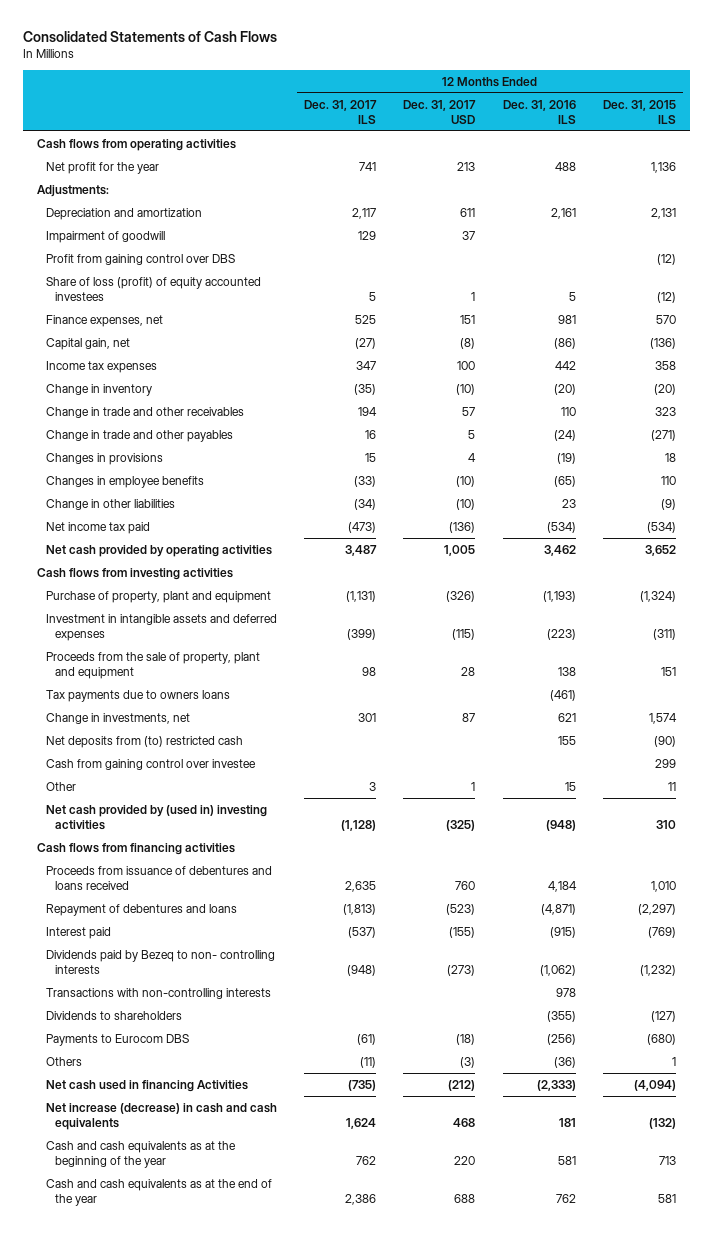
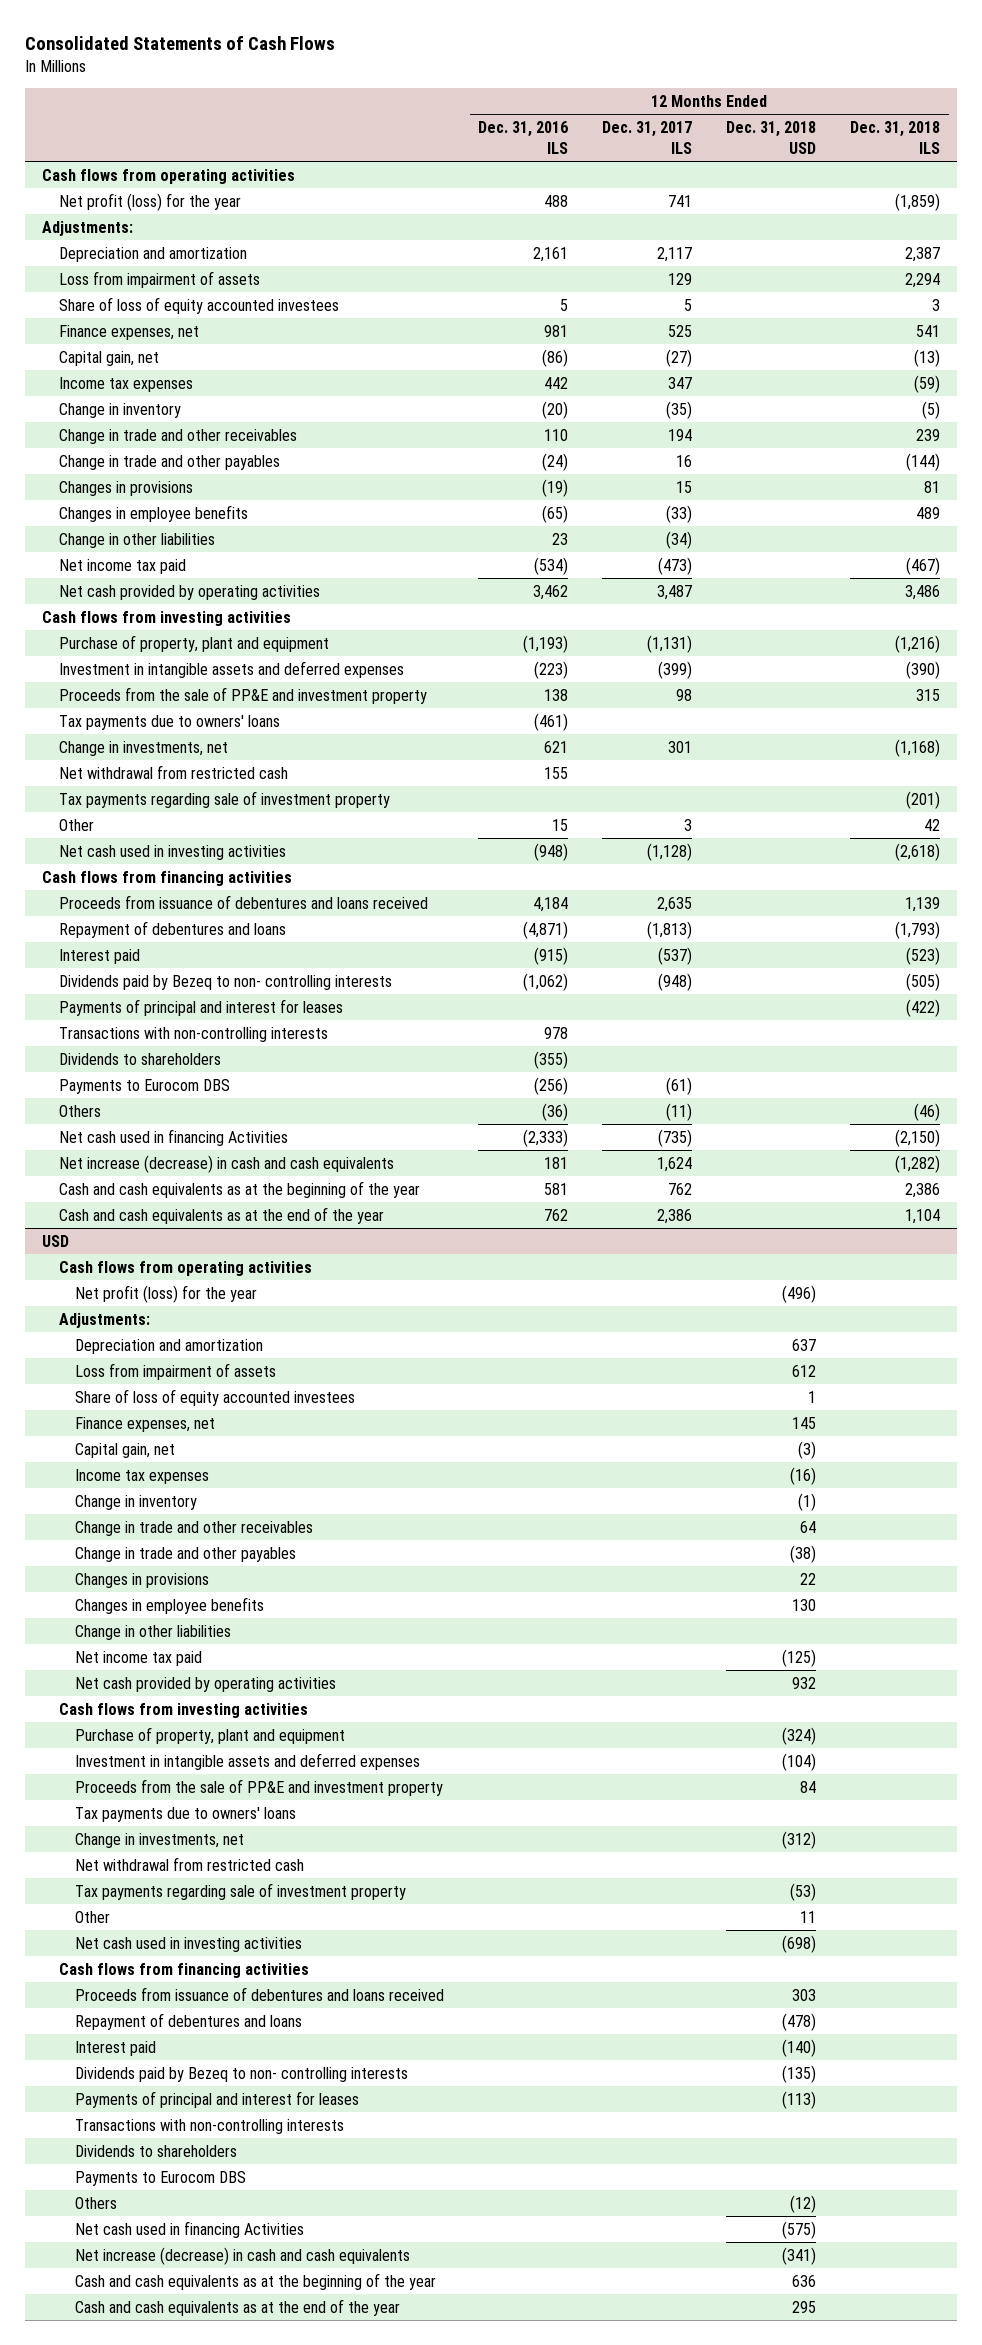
- | 12 Months Ended Dec. 31, 2017 ILS | 12 Months Ended Dec. 31, 2017 USD | 12 Months Ended Dec. 31, 2016 ILS | 12 Months Ended Dec. 31, 2015 ILS
+ | 12 Months Ended Dec. 31, 2016 ILS | 12 Months Ended Dec. 31, 2017 ILS | 12 Months Ended Dec. 31, 2018 USD | 12 Months Ended Dec. 31, 2018 ILS
- Net profit for the year | 741 | 213 | 488 | 1,136
+ Net profit (loss) for the year | 488 | 741 | | (1,859)
- Impairment of goodwill | 129 | 37 | |
- Profit from gaining control over DBS | | | | (12)
- Share of loss (profit) of equity accounted investees | 5 | 1 | 5 | (12)
+ Loss from impairment of assets | | 129 | | 2,294
+ Share of loss of equity accounted investees | 5 | 5 | | 3
- Proceeds from the sale of property, plant and equipment | 98 | 28 | 138 | 151
- Tax payments due to owners loans | | | (461) |
+ Proceeds from the sale of PP&E and investment property | 138 | 98 | | 315
+ Tax payments due to owners' loans | (461) | | |
- Net deposits from (to) restricted cash | | | 155 | (90)
- Cash from gaining control over investee | | | | 299
+ Net withdrawal from restricted cash | 155 | | |
+ Tax payments regarding sale of investment property | | | | (201)
- Net cash provided by (used in) investing activities | (1,128) | (325) | (948) | 310
+ Net cash used in investing activities | (948) | (1,128) | | (2,618)
+ Payments of principal and interest for leases | | | | (422)
+ USD
+ Cash flows from operating activities
+ Net profit (loss) for the year | | | (496) |
+ Adjustments:
+ Depreciation and amortization | | | 637 |
+ Loss from impairment of assets | | | 612 |
+ Share of loss of equity accounted investees | | | 1 |
+ Finance expenses, net | | | 145 |
+ Capital gain, net | | | (3) |
+ Income tax expenses | | | (16) |
+ Change in inventory | | | (1) |
+ Change in trade and other receivables | | | 64 |
+ Change in trade and other payables | | | (38) |
+ Changes in provisions | | | 22 |
+ Changes in employee benefits | | | 130 |
+ Change in other liabilities
+ Net income tax paid | | | (125) |
+ Net cash provided by operating activities | | | 932 |
+ Cash flows from investing activities
+ Purchase of property, plant and equipment | | | (324) |
+ Investment in intangible assets and deferred expenses | | | (104) |
+ Proceeds from the sale of PP&E and investment property | | | 84 |
+ Tax payments due to owners' loans
+ Change in investments, net | | | (312) |
+ Net withdrawal from restricted cash
+ Tax payments regarding sale of investment property | | | (53) |
+ Other | | | 11 |
+ Net cash used in investing activities | | | (698) |
+ Cash flows from financing activities
+ Proceeds from issuance of debentures and loans received | | | 303 |
+ Repayment of debentures and loans | | | (478) |
+ Interest paid | | | (140) |
+ Dividends paid by Bezeq to non- controlling interests | | | (135) |
+ Payments of principal and interest for leases | | | (113) |
+ Transactions with non-controlling interests
+ Dividends to shareholders
+ Payments to Eurocom DBS
+ Others | | | (12) |
+ Net cash used in financing Activities | | | (575) |
+ Net increase (decrease) in cash and cash equivalents | | | (341) |
+ Cash and cash equivalents as at the beginning of the year | | | 636 |
+ Cash and cash equivalents as at the end of the year | | | 295 |

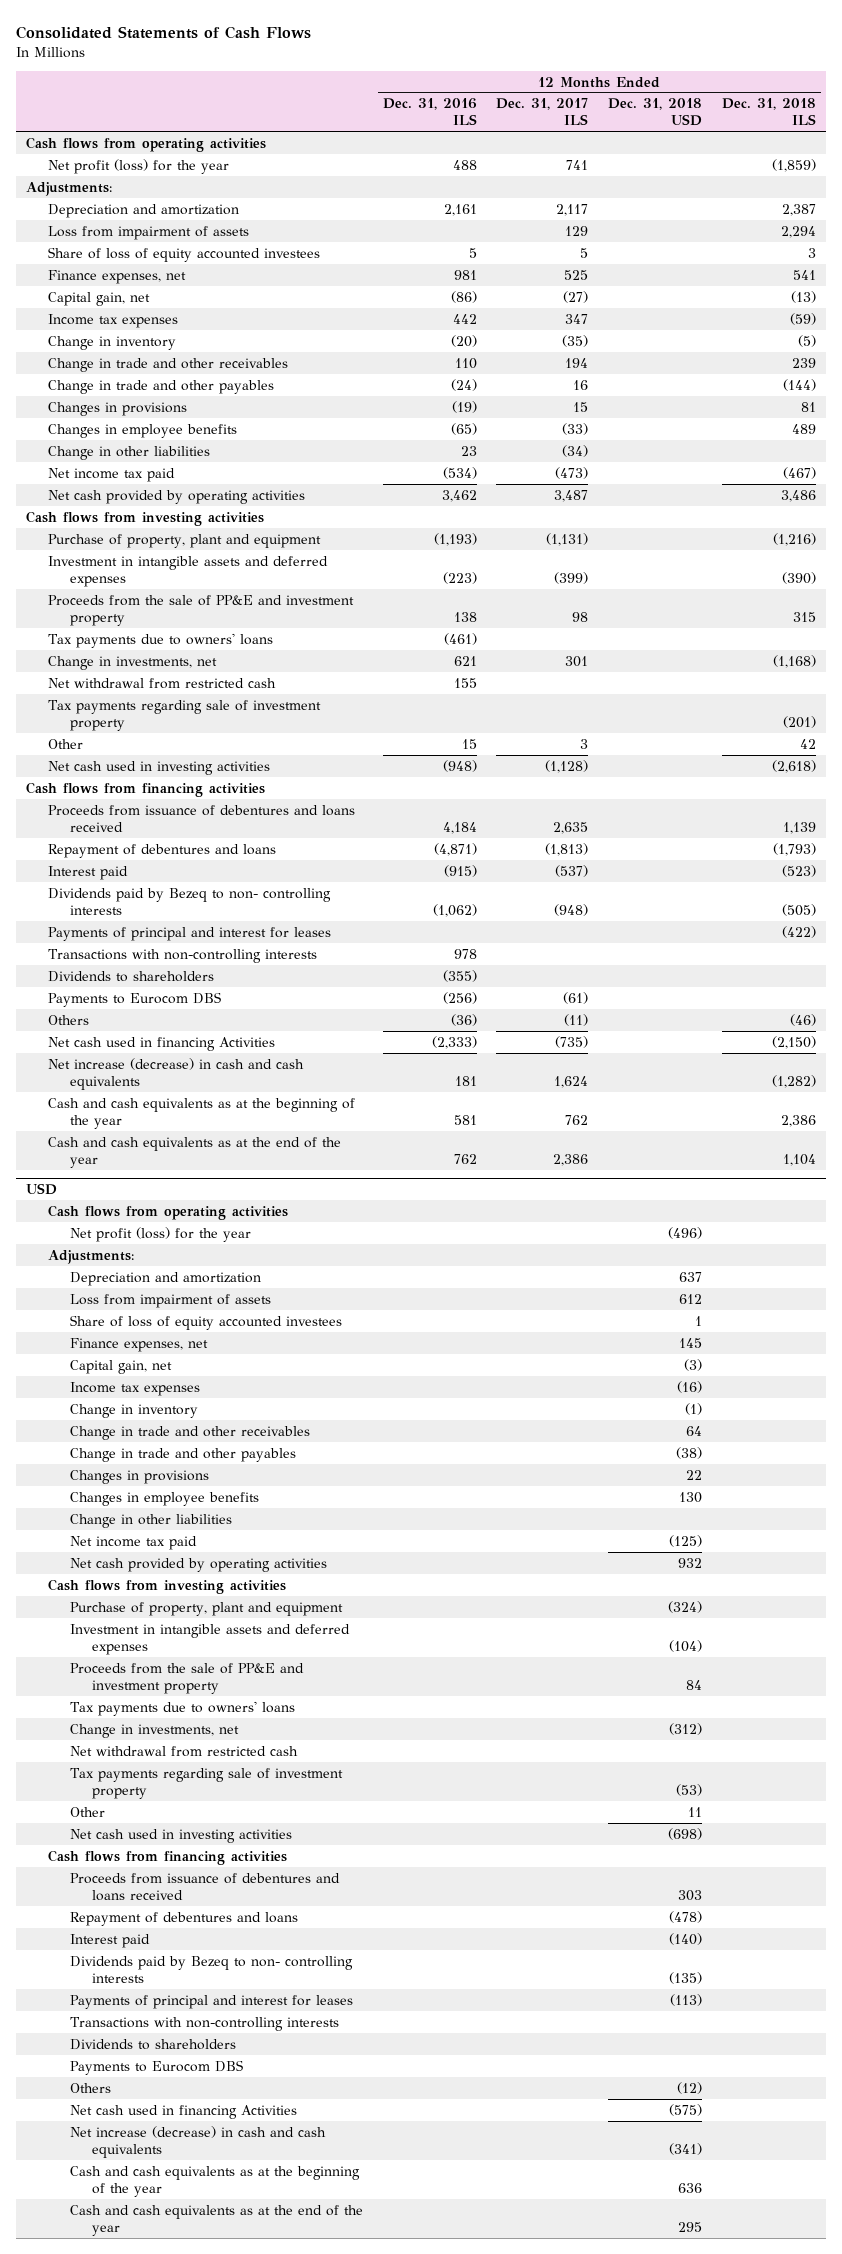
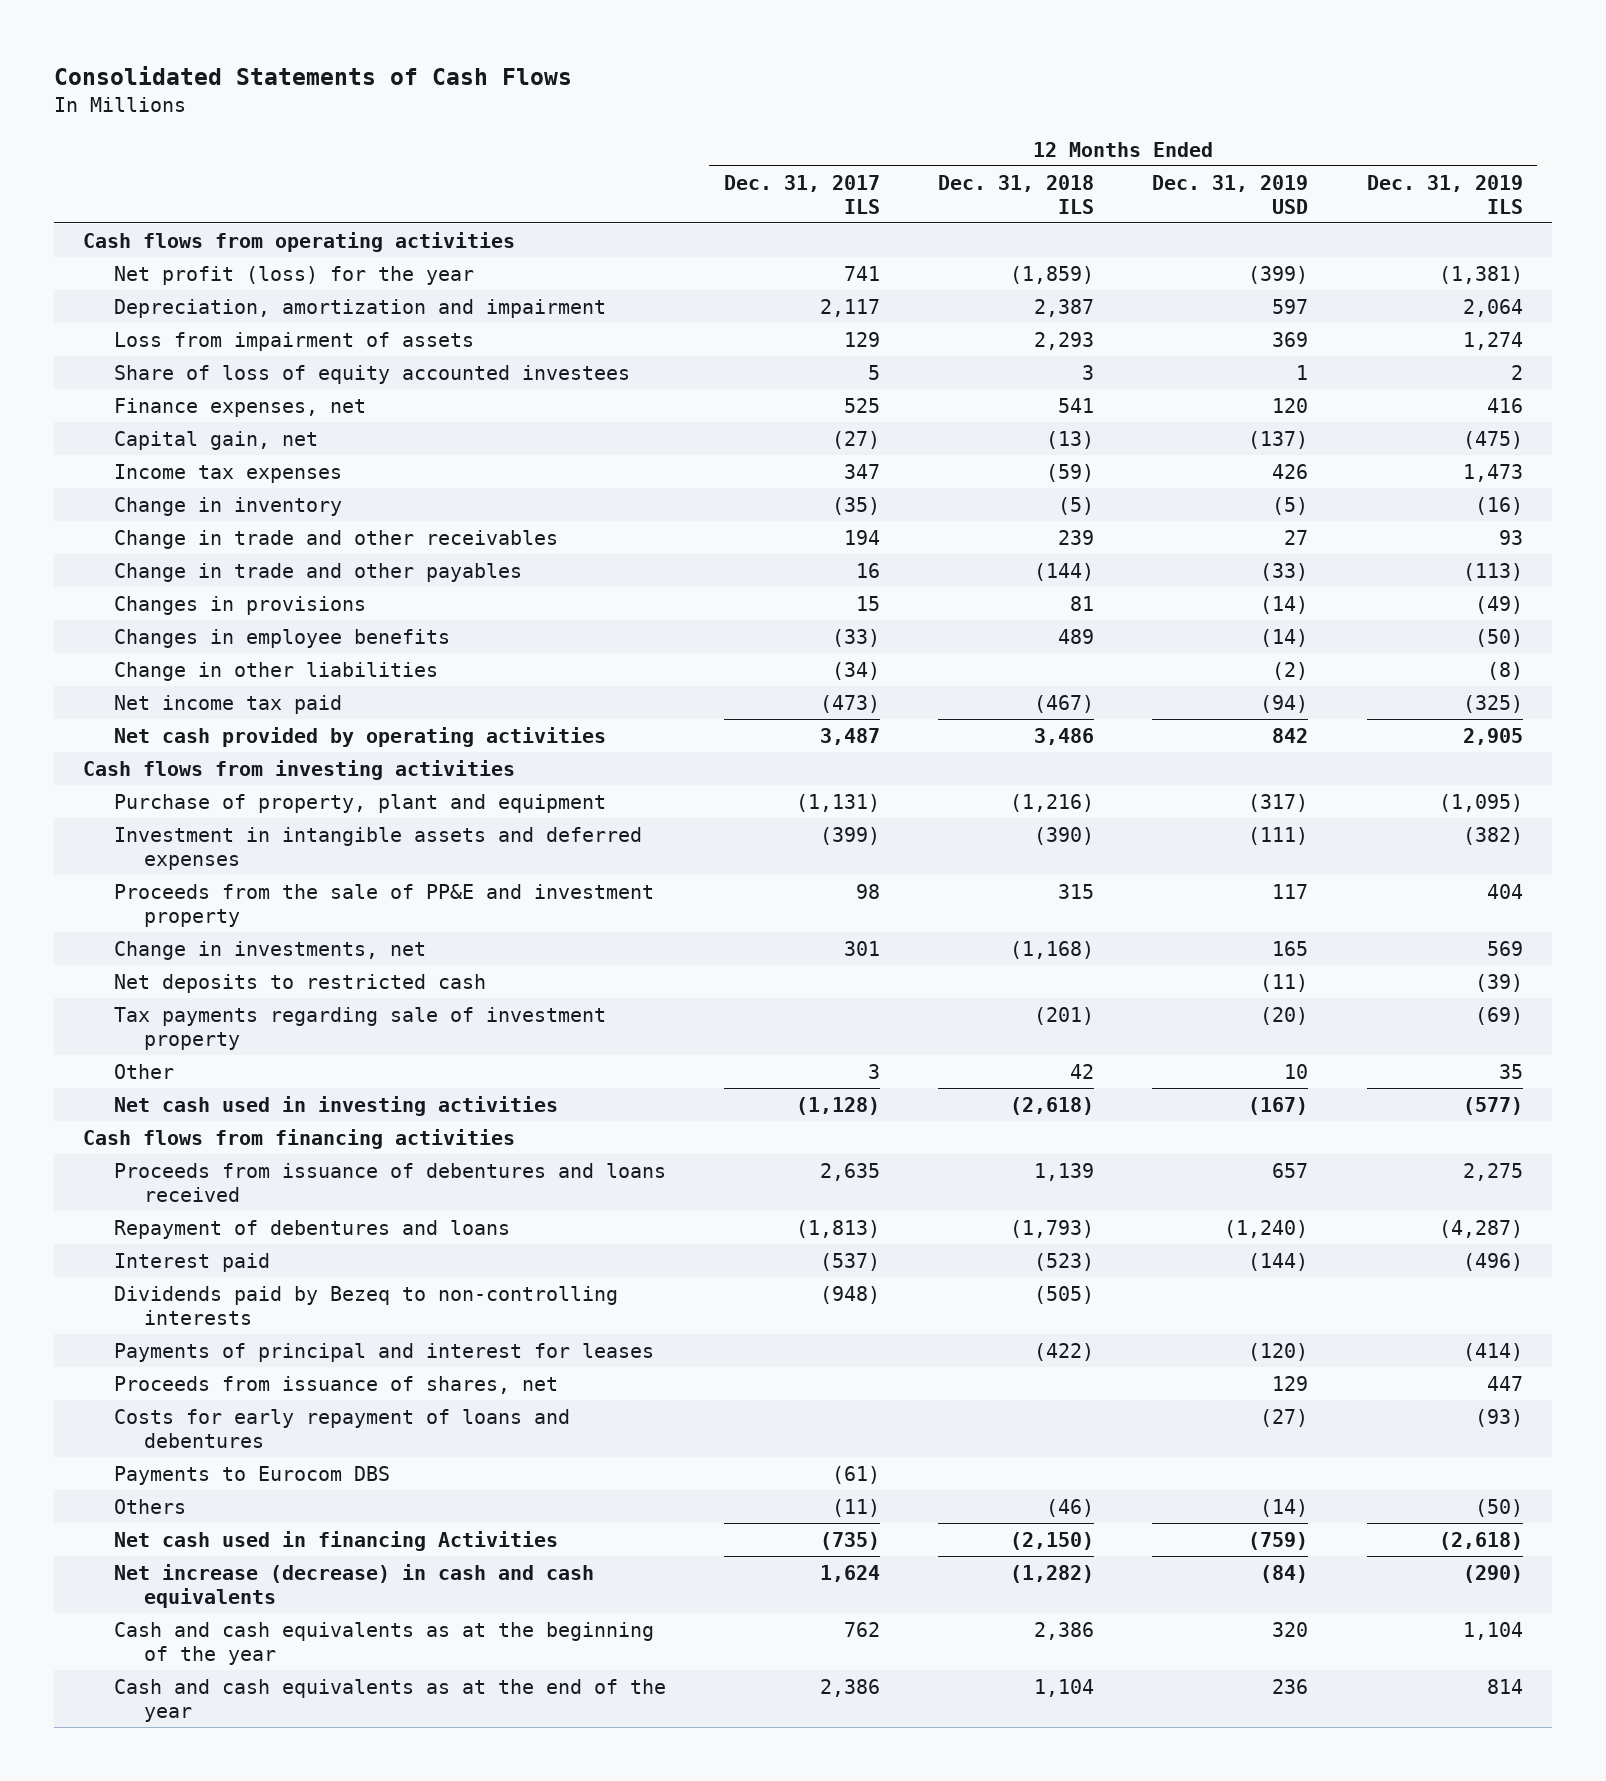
- | 12 Months Ended Dec. 31, 2016 ILS | 12 Months Ended Dec. 31, 2017 ILS | 12 Months Ended Dec. 31, 2018 USD | 12 Months Ended Dec. 31, 2018 ILS
+ | 12 Months Ended Dec. 31, 2017 ILS | 12 Months Ended Dec. 31, 2018 ILS | 12 Months Ended Dec. 31, 2019 USD | 12 Months Ended Dec. 31, 2019 ILS
- Adjustments:
- Depreciation and amortization | 2,161 | 2,117 | | 2,387
- Loss from impairment of assets | | 129 | | 2,294
+ Depreciation, amortization and impairment | 2,117 | 2,387 | 597 | 2,064
+ Loss from impairment of assets | 129 | 2,293 | 369 | 1,274
- Tax payments due to owners' loans | (461) | | |
- Net withdrawal from restricted cash | 155 | | |
+ Net deposits to restricted cash | | | (11) | (39)
- Dividends paid by Bezeq to non- controlling interests | (1,062) | (948) | | (505)
+ Dividends paid by Bezeq to non-controlling interests | (948) | (505) | |
- Transactions with non-controlling interests | 978 | | |
- Dividends to shareholders | (355) | | |
+ Proceeds from issuance of shares, net | | | 129 | 447
+ Costs for early repayment of loans and debentures | | | (27) | (93)
- USD
- Cash flows from operating activities
- Net profit (loss) for the year | | | (496) |
- Adjustments:
- Depreciation and amortization | | | 637 |
- Loss from impairment of assets | | | 612 |
- Share of loss of equity accounted investees | | | 1 |
- Finance expenses, net | | | 145 |
- Capital gain, net | | | (3) |
- Income tax expenses | | | (16) |
- Change in inventory | | | (1) |
- Change in trade and other receivables | | | 64 |
- Change in trade and other payables | | | (38) |
- Changes in provisions | | | 22 |
- Changes in employee benefits | | | 130 |
- Change in other liabilities
- Net income tax paid | | | (125) |
- Net cash provided by operating activities | | | 932 |
- Cash flows from investing activities
- Purchase of property, plant and equipment | | | (324) |
- Investment in intangible assets and deferred expenses | | | (104) |
- Proceeds from the sale of PP&E and investment property | | | 84 |
- Tax payments due to owners' loans
- Change in investments, net | | | (312) |
- Net withdrawal from restricted cash
- Tax payments regarding sale of investment property | | | (53) |
- Other | | | 11 |
- Net cash used in investing activities | | | (698) |
- Cash flows from financing activities
- Proceeds from issuance of debentures and loans received | | | 303 |
- Repayment of debentures and loans | | | (478) |
- Interest paid | | | (140) |
- Dividends paid by Bezeq to non- controlling interests | | | (135) |
- Payments of principal and interest for leases | | | (113) |
- Transactions with non-controlling interests
- Dividends to shareholders
- Payments to Eurocom DBS
- Others | | | (12) |
- Net cash used in financing Activities | | | (575) |
- Net increase (decrease) in cash and cash equivalents | | | (341) |
- Cash and cash equivalents as at the beginning of the year | | | 636 |
- Cash and cash equivalents as at the end of the year | | | 295 |

